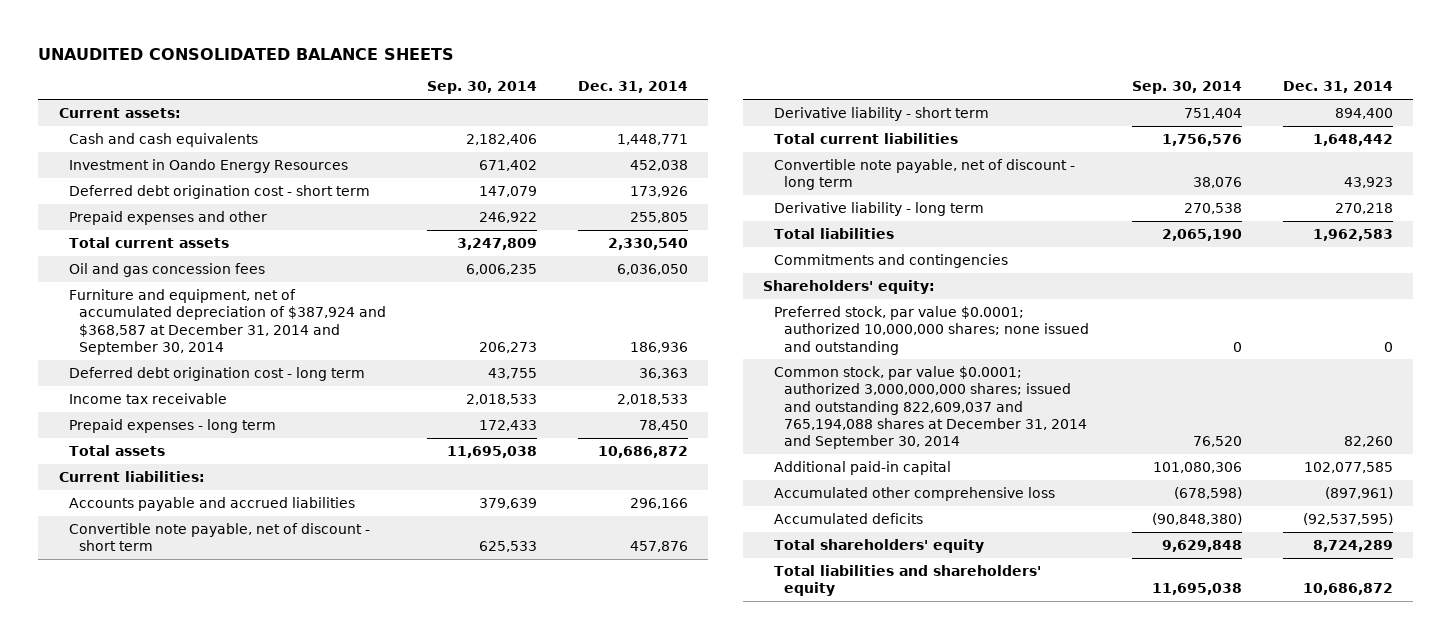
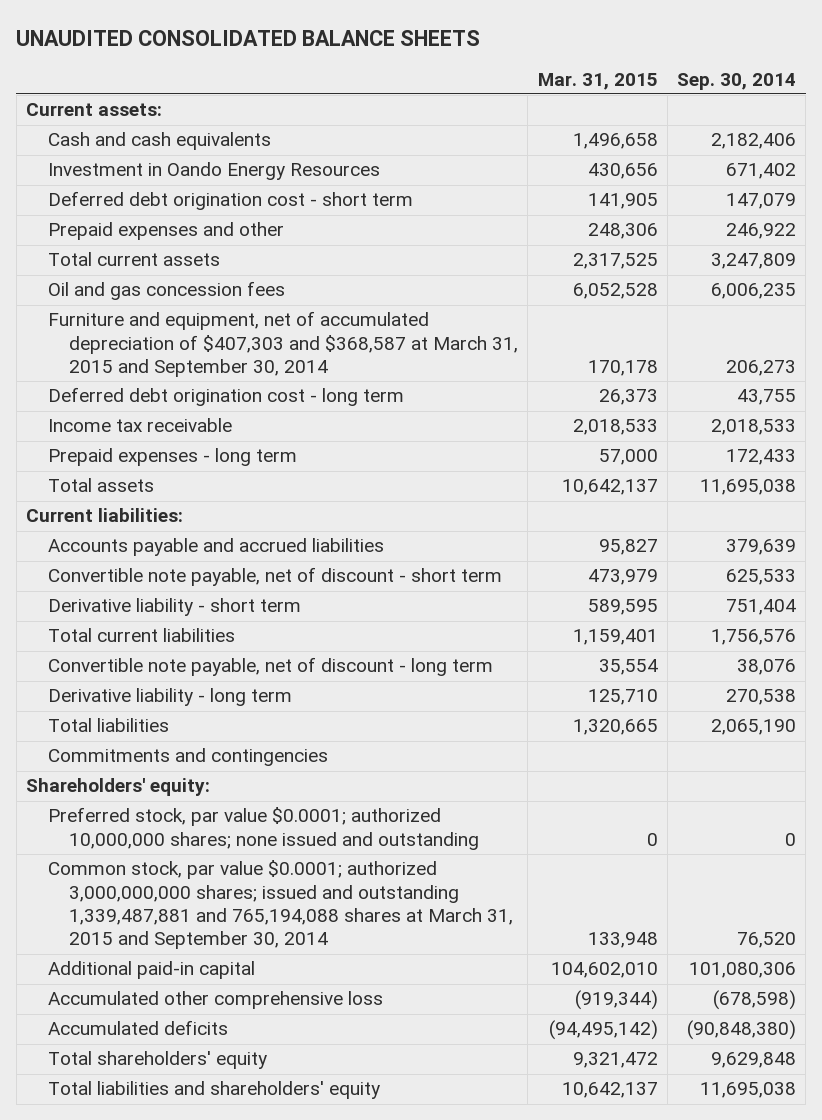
- | Sep. 30, 2014 | Dec. 31, 2014
+ | Mar. 31, 2015 | Sep. 30, 2014
- Furniture and equipment, net of accumulated depreciation of $387,924 and $368,587 at December 31, 2014 and September 30, 2014 | 206,273 | 186,936
+ Furniture and equipment, net of accumulated depreciation of $407,303 and $368,587 at March 31, 2015 and September 30, 2014 | 170,178 | 206,273
- Common stock, par value $0.0001; authorized 3,000,000,000 shares; issued and outstanding 822,609,037 and 765,194,088 shares at December 31, 2014 and September 30, 2014 | 76,520 | 82,260
+ Common stock, par value $0.0001; authorized 3,000,000,000 shares; issued and outstanding 1,339,487,881 and 765,194,088 shares at March 31, 2015 and September 30, 2014 | 133,948 | 76,520

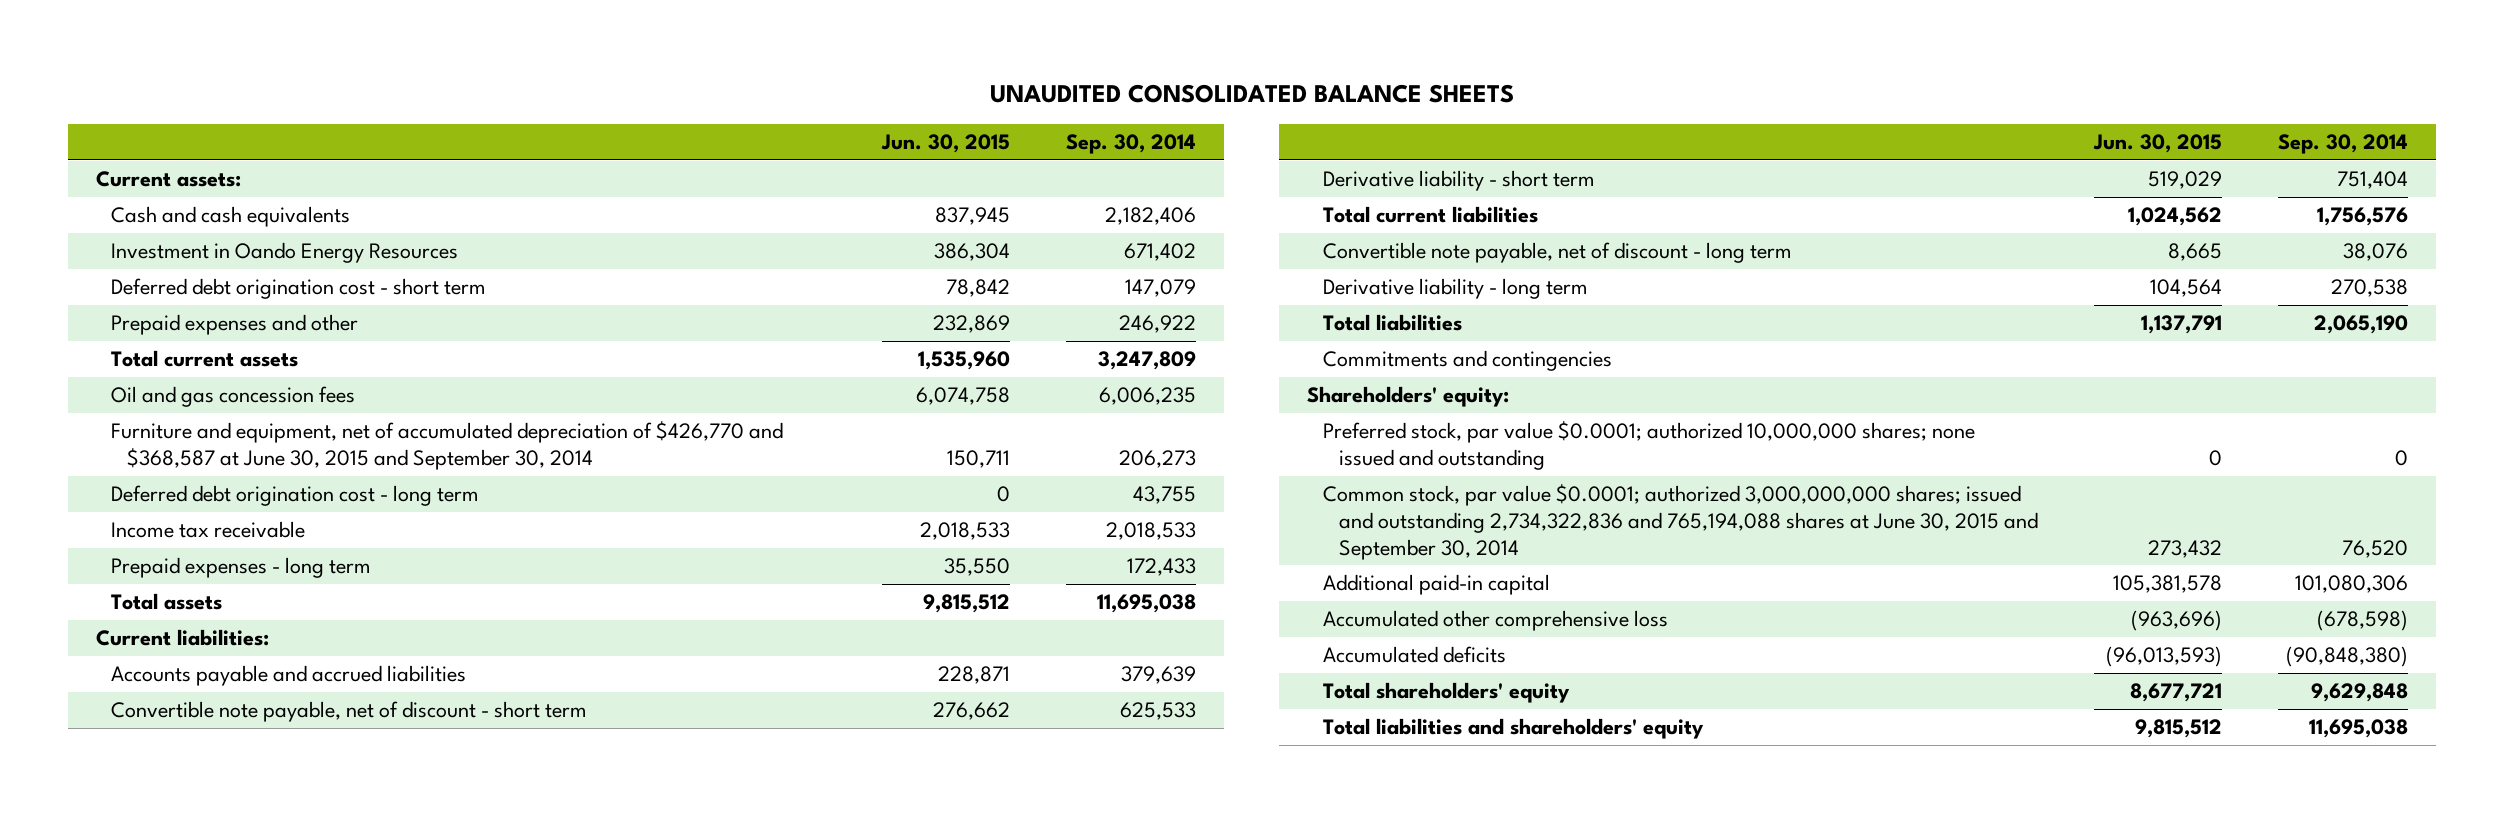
- | Mar. 31, 2015 | Sep. 30, 2014
+ | Jun. 30, 2015 | Sep. 30, 2014
- Furniture and equipment, net of accumulated depreciation of $407,303 and $368,587 at March 31, 2015 and September 30, 2014 | 170,178 | 206,273
+ Furniture and equipment, net of accumulated depreciation of $426,770 and $368,587 at June 30, 2015 and September 30, 2014 | 150,711 | 206,273
- Common stock, par value $0.0001; authorized 3,000,000,000 shares; issued and outstanding 1,339,487,881 and 765,194,088 shares at March 31, 2015 and September 30, 2014 | 133,948 | 76,520
+ Common stock, par value $0.0001; authorized 3,000,000,000 shares; issued and outstanding 2,734,322,836 and 765,194,088 shares at June 30, 2015 and September 30, 2014 | 273,432 | 76,520

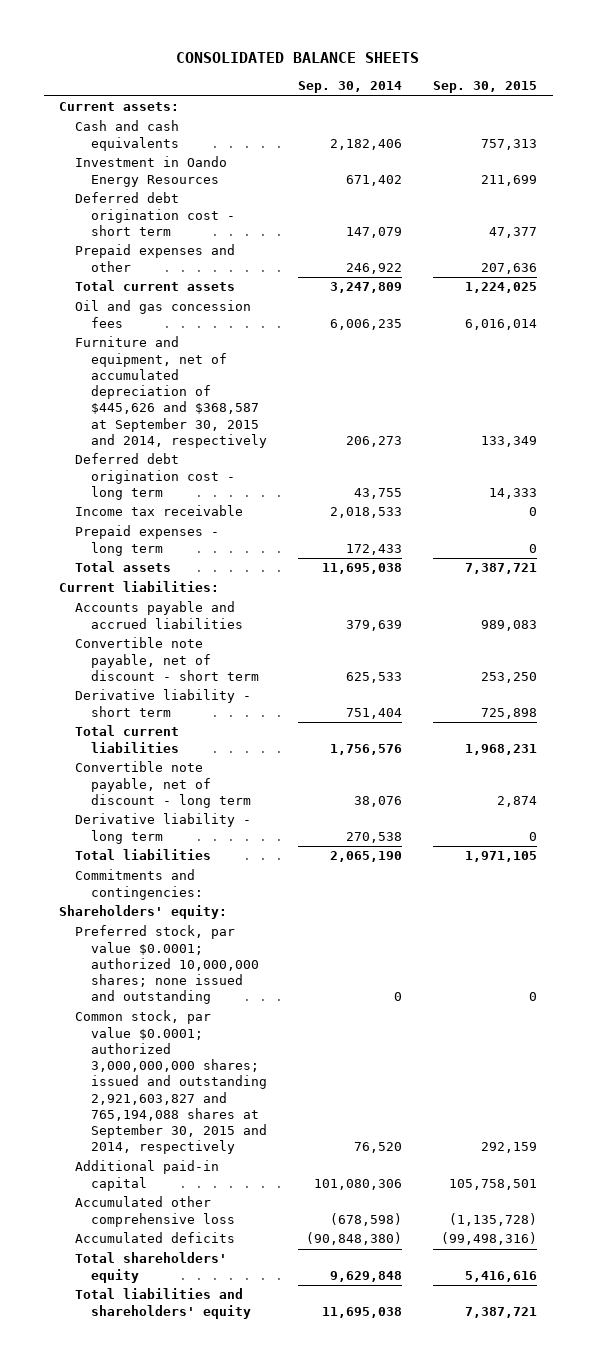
- UNAUDITED CONSOLIDATED BALANCE SHEETS
+ CONSOLIDATED BALANCE SHEETS
- | Jun. 30, 2015 | Sep. 30, 2014
+ | Sep. 30, 2014 | Sep. 30, 2015
- Furniture and equipment, net of accumulated depreciation of $426,770 and $368,587 at June 30, 2015 and September 30, 2014 | 150,711 | 206,273
+ Furniture and equipment, net of accumulated depreciation of $445,626 and $368,587 at September 30, 2015 and 2014, respectively | 206,273 | 133,349
- Commitments and contingencies
+ Commitments and contingencies:
- Common stock, par value $0.0001; authorized 3,000,000,000 shares; issued and outstanding 2,734,322,836 and 765,194,088 shares at June 30, 2015 and September 30, 2014 | 273,432 | 76,520
+ Common stock, par value $0.0001; authorized 3,000,000,000 shares; issued and outstanding 2,921,603,827 and 765,194,088 shares at September 30, 2015 and 2014, respectively | 76,520 | 292,159

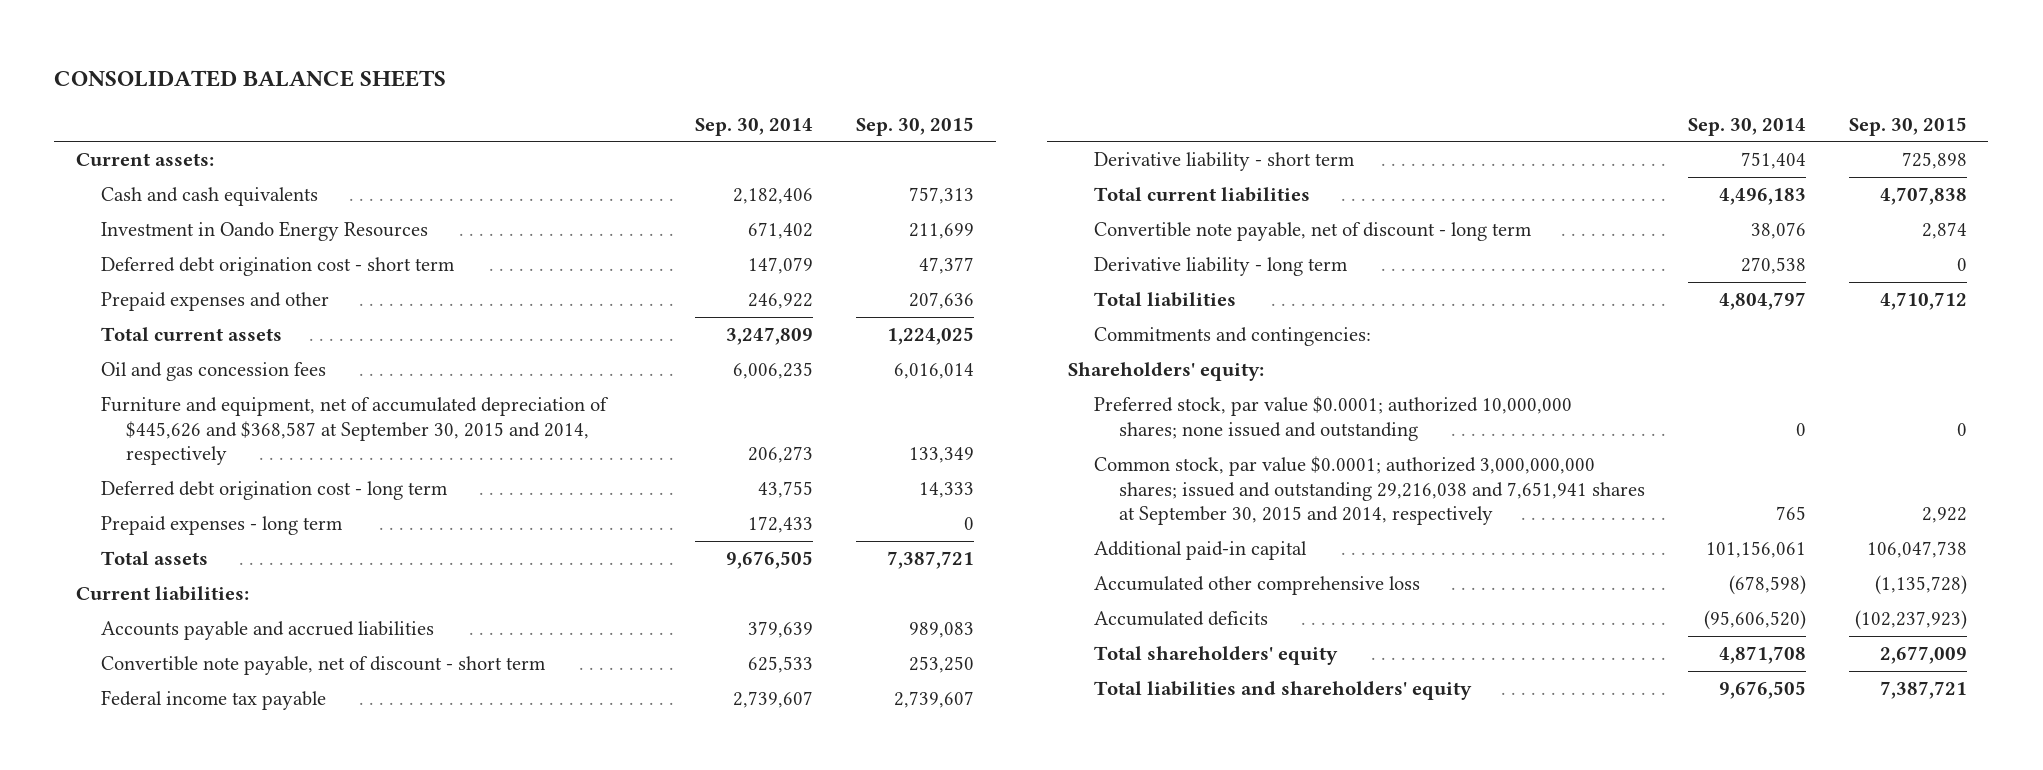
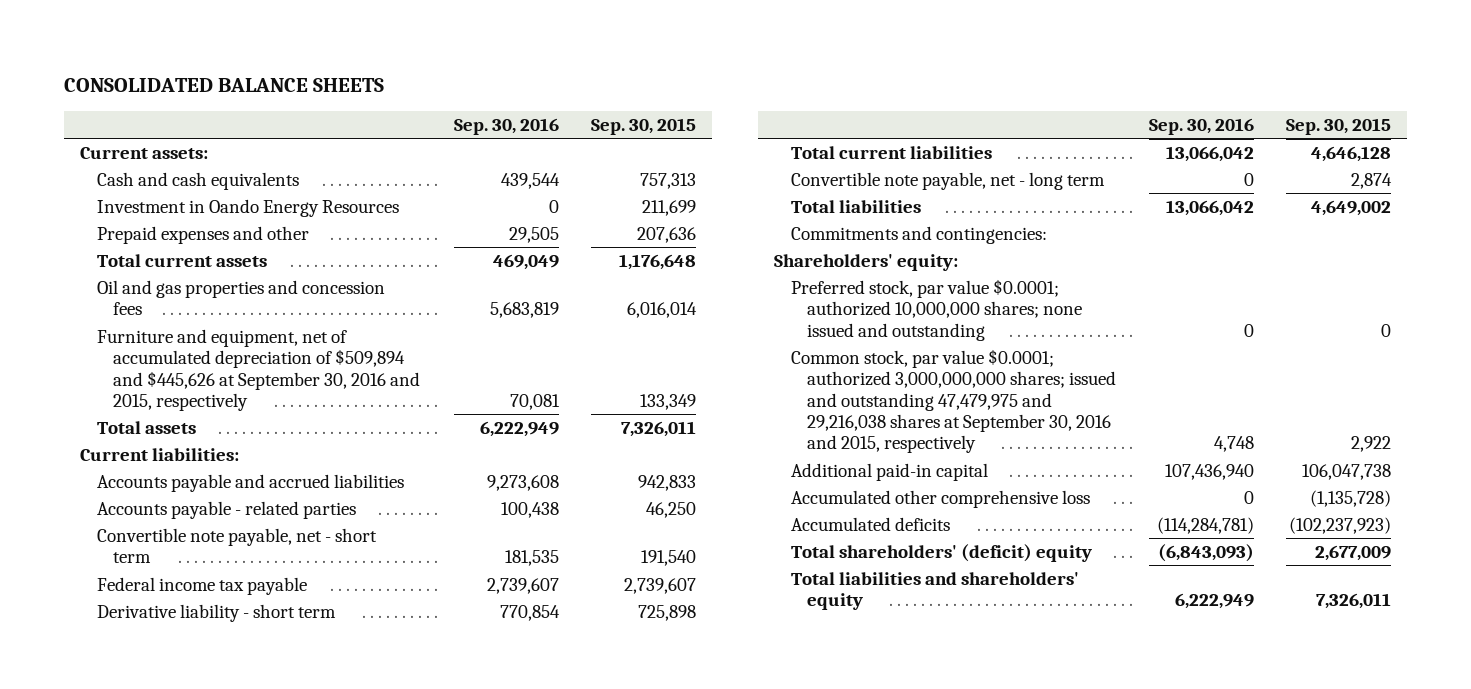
- | Sep. 30, 2014 | Sep. 30, 2015
+ | Sep. 30, 2016 | Sep. 30, 2015
- Deferred debt origination cost - short term | 147,079 | 47,377
- Total current assets | 3,247,809 | 1,224,025
- Oil and gas concession fees | 6,006,235 | 6,016,014
- Furniture and equipment, net of accumulated depreciation of $445,626 and $368,587 at September 30, 2015 and 2014, respectively | 206,273 | 133,349
- Deferred debt origination cost - long term | 43,755 | 14,333
- Prepaid expenses - long term | 172,433 | 0
- Total assets | 9,676,505 | 7,387,721
+ Total current assets | 469,049 | 1,176,648
+ Oil and gas properties and concession fees | 5,683,819 | 6,016,014
+ Furniture and equipment, net of accumulated depreciation of $509,894 and $445,626 at September 30, 2016 and 2015, respectively | 70,081 | 133,349
+ Total assets | 6,222,949 | 7,326,011
- Accounts payable and accrued liabilities | 379,639 | 989,083
- Convertible note payable, net of discount - short term | 625,533 | 253,250
+ Accounts payable and accrued liabilities | 9,273,608 | 942,833
+ Accounts payable - related parties | 100,438 | 46,250
+ Convertible note payable, net - short term | 181,535 | 191,540
- Total current liabilities | 4,496,183 | 4,707,838
- Convertible note payable, net of discount - long term | 38,076 | 2,874
- Derivative liability - long term | 270,538 | 0
- Total liabilities | 4,804,797 | 4,710,712
+ Total current liabilities | 13,066,042 | 4,646,128
+ Convertible note payable, net - long term | 0 | 2,874
+ Total liabilities | 13,066,042 | 4,649,002
- Common stock, par value $0.0001; authorized 3,000,000,000 shares; issued and outstanding 29,216,038 and 7,651,941 shares at September 30, 2015 and 2014, respectively | 765 | 2,922
+ Common stock, par value $0.0001; authorized 3,000,000,000 shares; issued and outstanding 47,479,975 and 29,216,038 shares at September 30, 2016 and 2015, respectively | 4,748 | 2,922
- Total shareholders' equity | 4,871,708 | 2,677,009
- Total liabilities and shareholders' equity | 9,676,505 | 7,387,721
+ Total shareholders' (deficit) equity | (6,843,093) | 2,677,009
+ Total liabilities and shareholders' equity | 6,222,949 | 7,326,011

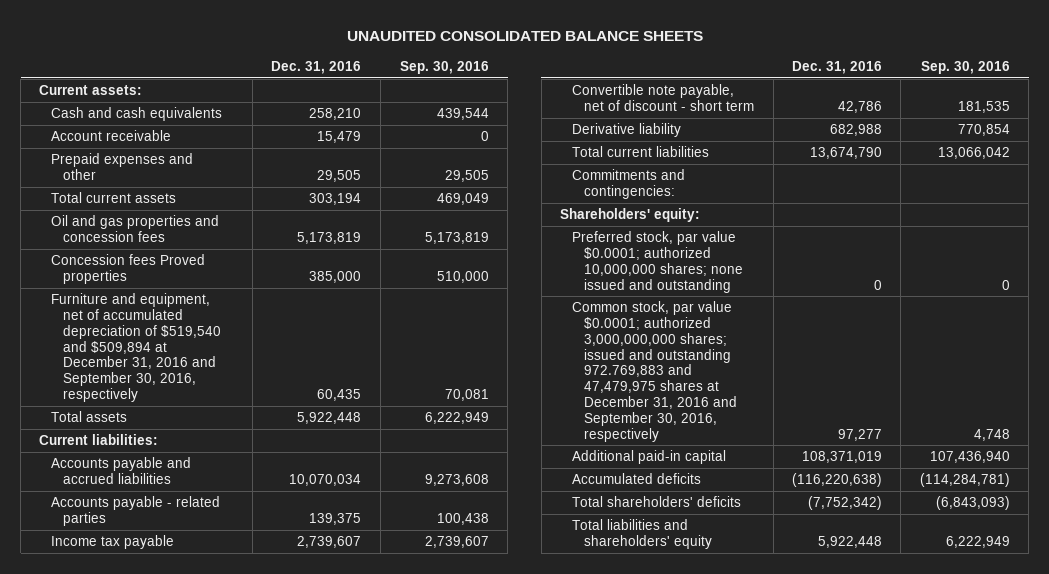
- CONSOLIDATED BALANCE SHEETS
+ UNAUDITED CONSOLIDATED BALANCE SHEETS
- | Sep. 30, 2016 | Sep. 30, 2015
+ | Dec. 31, 2016 | Sep. 30, 2016
- Investment in Oando Energy Resources | 0 | 211,699
+ Account receivable | 15,479 | 0
- Oil and gas properties and concession fees | 5,683,819 | 6,016,014
- Furniture and equipment, net of accumulated depreciation of $509,894 and $445,626 at September 30, 2016 and 2015, respectively | 70,081 | 133,349
+ Oil and gas properties and concession fees | 5,173,819 | 5,173,819
+ Concession fees Proved properties | 385,000 | 510,000
+ Furniture and equipment, net of accumulated depreciation of $519,540 and $509,894 at December 31, 2016 and September 30, 2016, respectively | 60,435 | 70,081
- Convertible note payable, net - short term | 181,535 | 191,540
- Federal income tax payable | 2,739,607 | 2,739,607
- Derivative liability - short term | 770,854 | 725,898
+ Income tax payable | 2,739,607 | 2,739,607
+ Convertible note payable, net of discount - short term | 42,786 | 181,535
+ Derivative liability | 682,988 | 770,854
- Convertible note payable, net - long term | 0 | 2,874
- Total liabilities | 13,066,042 | 4,649,002
- Common stock, par value $0.0001; authorized 3,000,000,000 shares; issued and outstanding 47,479,975 and 29,216,038 shares at September 30, 2016 and 2015, respectively | 4,748 | 2,922
+ Common stock, par value $0.0001; authorized 3,000,000,000 shares; issued and outstanding 972.769,883 and 47,479,975 shares at December 31, 2016 and September 30, 2016, respectively | 97,277 | 4,748
- Accumulated other comprehensive loss | 0 | (1,135,728)
- Total shareholders' (deficit) equity | (6,843,093) | 2,677,009
+ Total shareholders' deficits | (7,752,342) | (6,843,093)

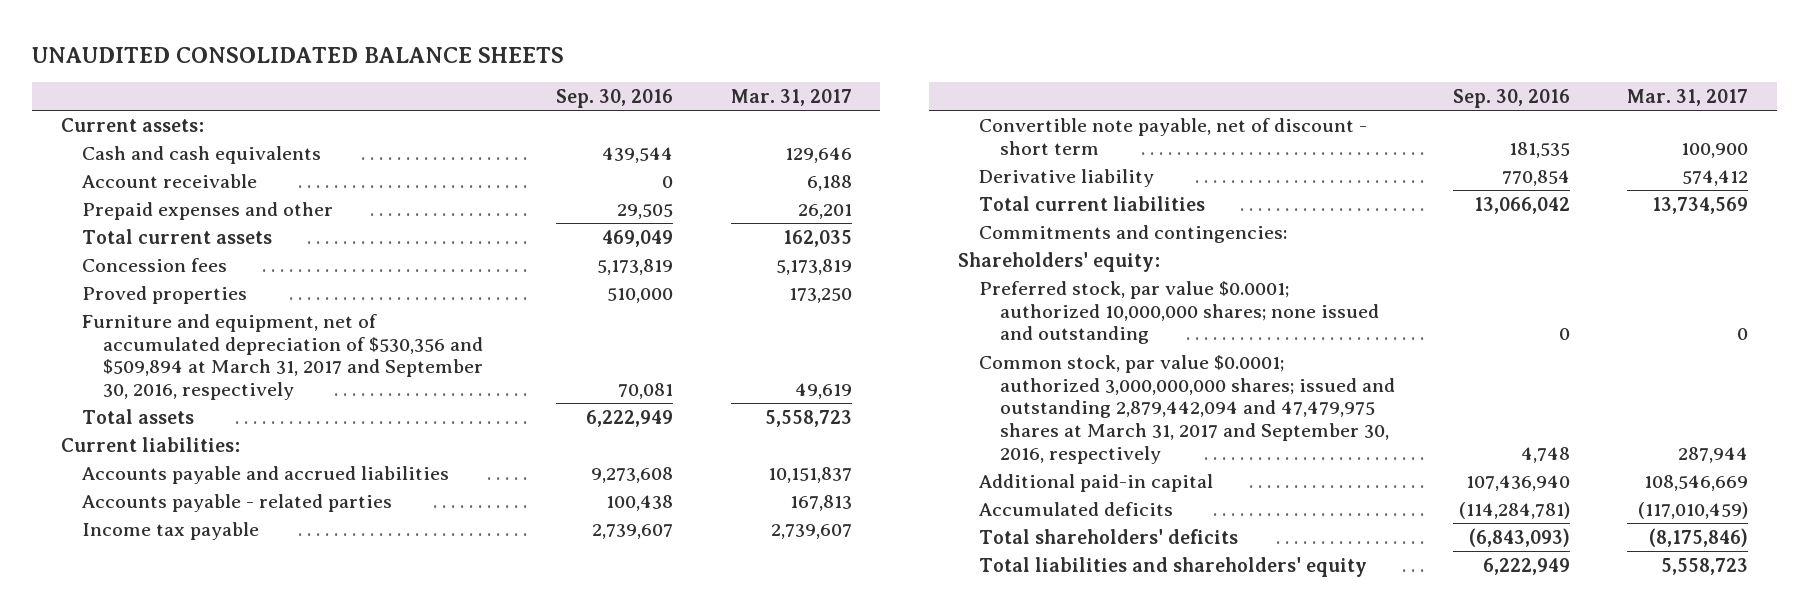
- | Dec. 31, 2016 | Sep. 30, 2016
+ | Sep. 30, 2016 | Mar. 31, 2017
- Oil and gas properties and concession fees | 5,173,819 | 5,173,819
- Concession fees Proved properties | 385,000 | 510,000
- Furniture and equipment, net of accumulated depreciation of $519,540 and $509,894 at December 31, 2016 and September 30, 2016, respectively | 60,435 | 70,081
+ Concession fees | 5,173,819 | 5,173,819
+ Proved properties | 510,000 | 173,250
+ Furniture and equipment, net of accumulated depreciation of $530,356 and $509,894 at March 31, 2017 and September 30, 2016, respectively | 70,081 | 49,619
- Common stock, par value $0.0001; authorized 3,000,000,000 shares; issued and outstanding 972.769,883 and 47,479,975 shares at December 31, 2016 and September 30, 2016, respectively | 97,277 | 4,748
+ Common stock, par value $0.0001; authorized 3,000,000,000 shares; issued and outstanding 2,879,442,094 and 47,479,975 shares at March 31, 2017 and September 30, 2016, respectively | 4,748 | 287,944

